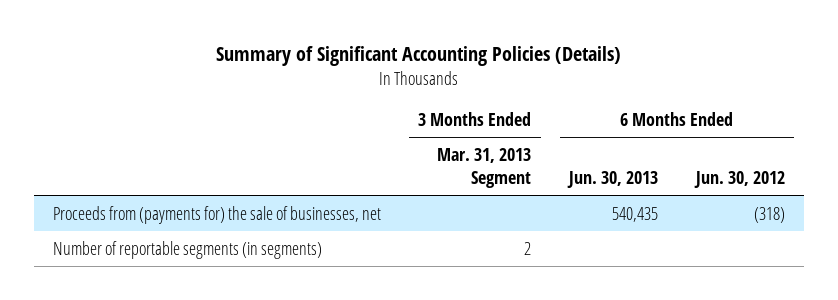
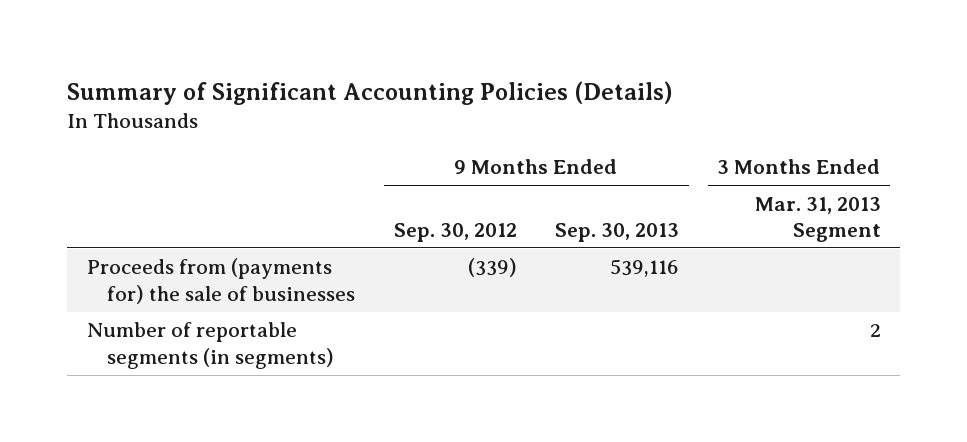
- | 3 Months Ended Mar. 31, 2013 Segment | 6 Months Ended Jun. 30, 2013 | 6 Months Ended Jun. 30, 2012
+ | 9 Months Ended Sep. 30, 2012 | 9 Months Ended Sep. 30, 2013 | 3 Months Ended Mar. 31, 2013 Segment
- Proceeds from (payments for) the sale of businesses, net | | 540,435 | (318)
+ Proceeds from (payments for) the sale of businesses | (339) | 539,116 |

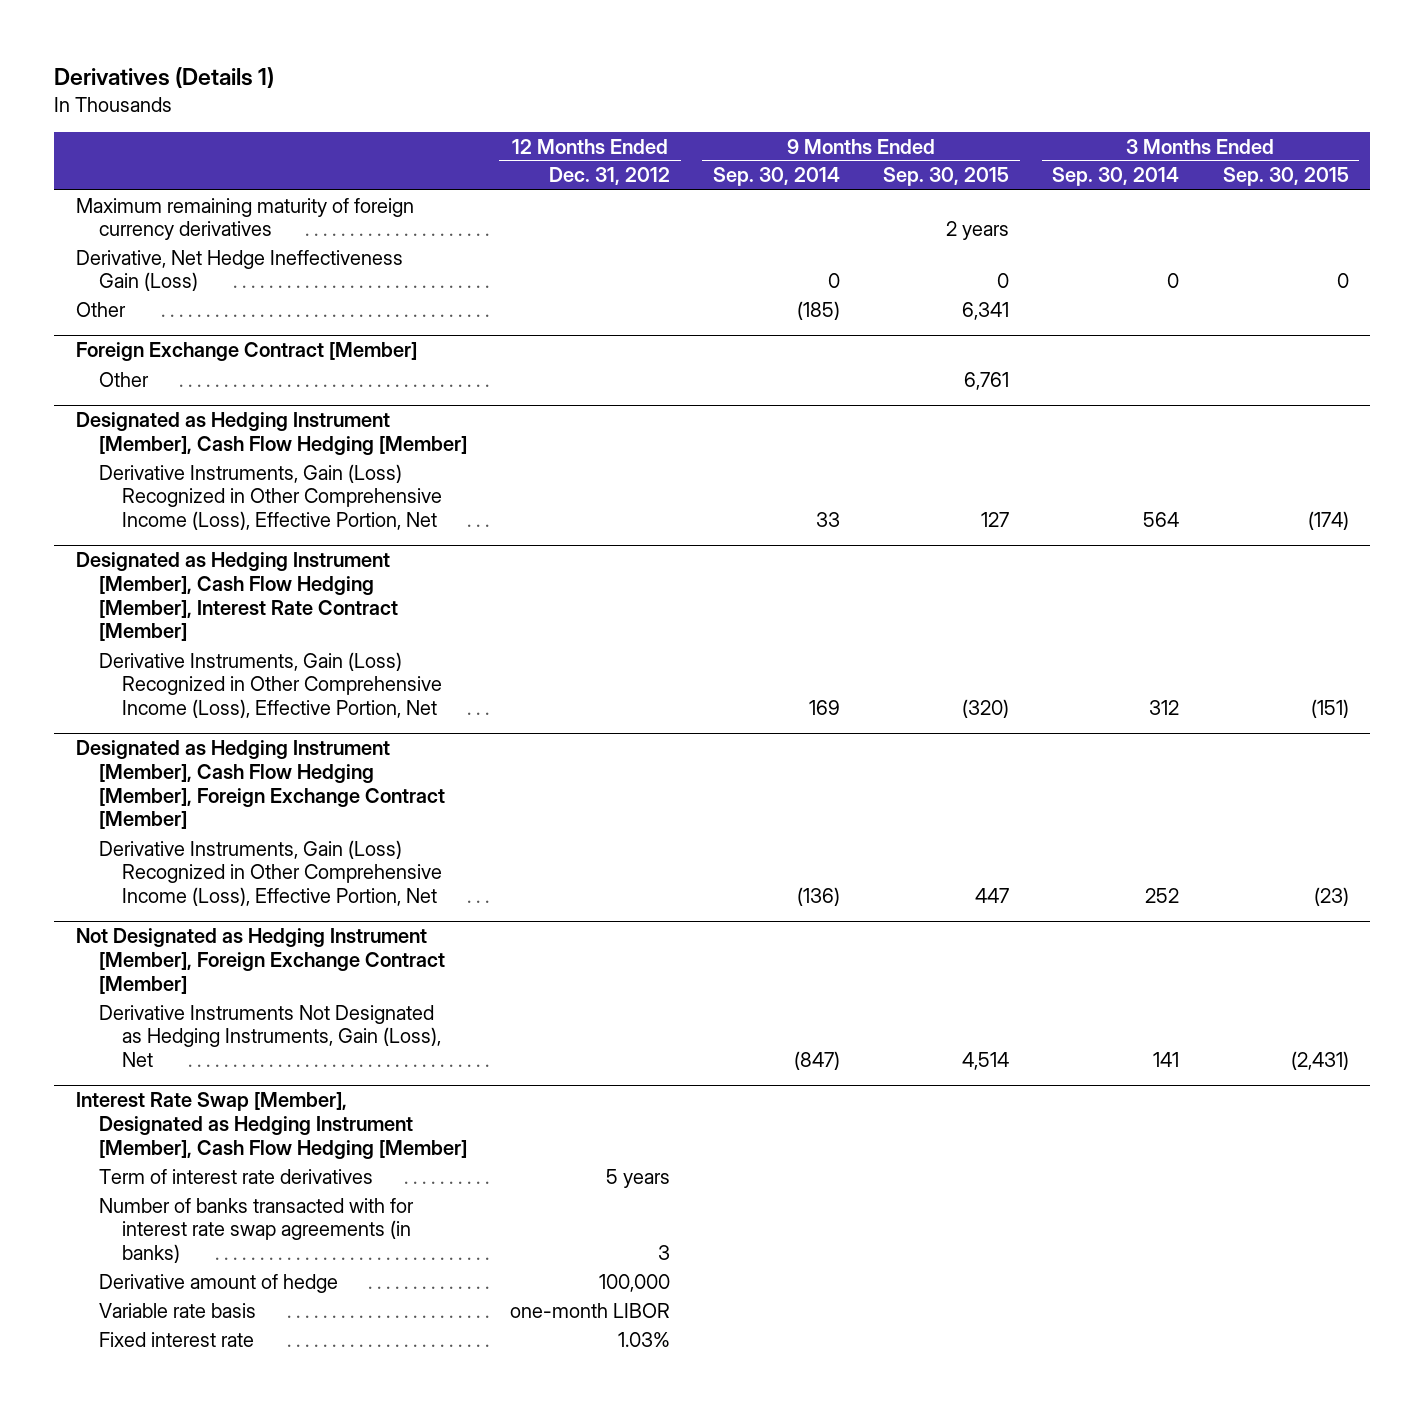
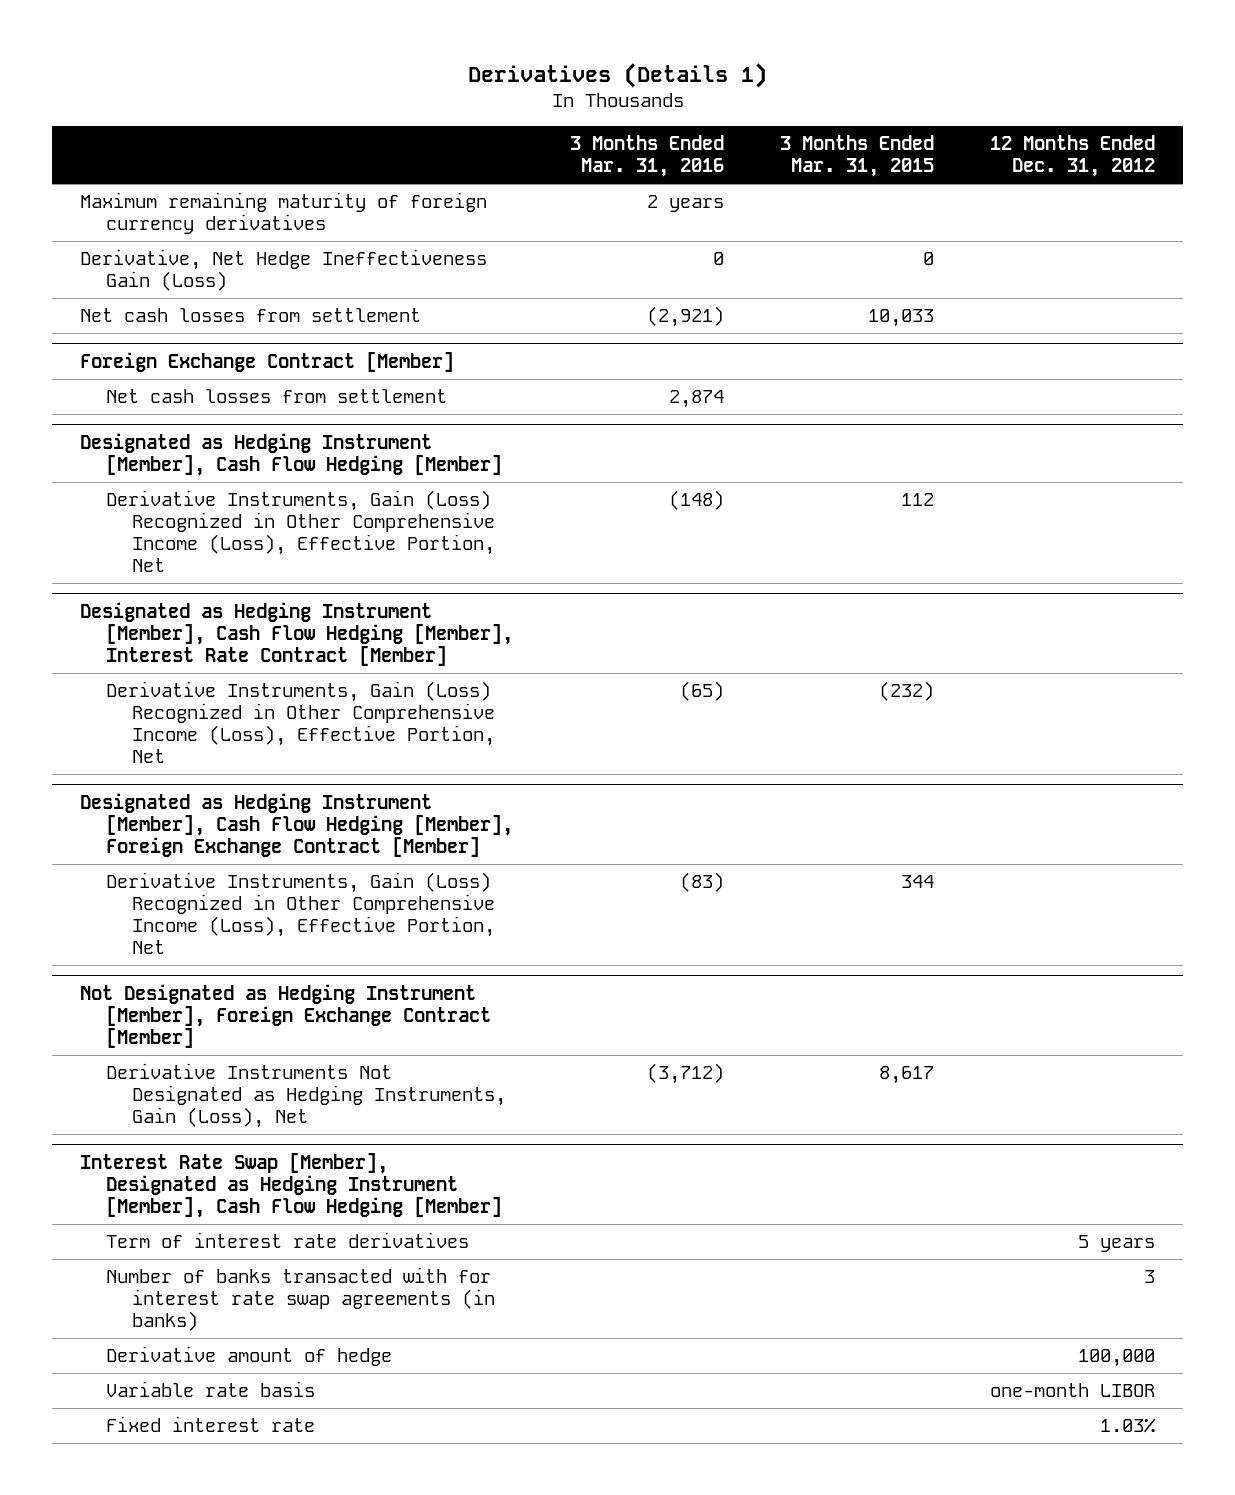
- | 12 Months Ended Dec. 31, 2012 | 9 Months Ended Sep. 30, 2014 | 9 Months Ended Sep. 30, 2015 | 3 Months Ended Sep. 30, 2014 | 3 Months Ended Sep. 30, 2015
+ | 3 Months Ended Mar. 31, 2016 | 3 Months Ended Mar. 31, 2015 | 12 Months Ended Dec. 31, 2012
- Other | | (185) | 6,341 | |
+ Net cash losses from settlement | (2,921) | 10,033 |
@ Foreign Exchange Contract [Member]
- Other | | | 6,761 | |
+ Net cash losses from settlement | 2,874 | |

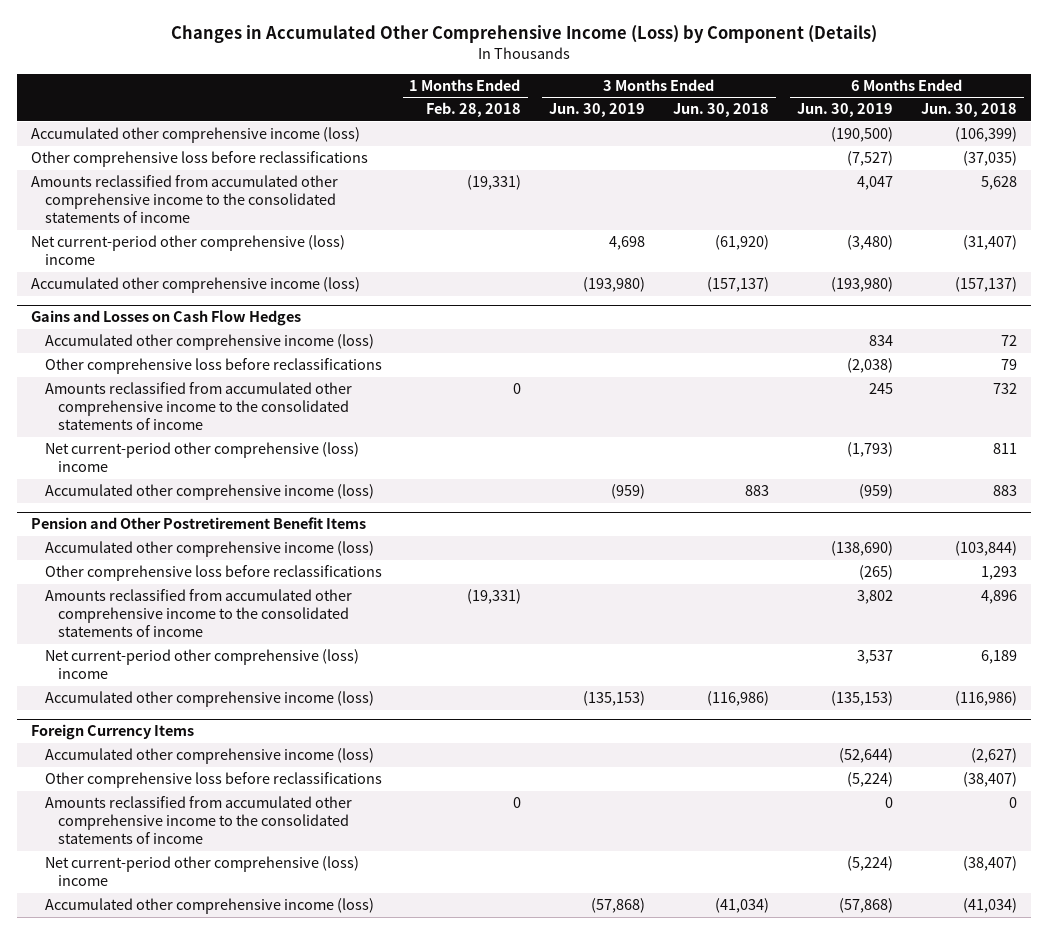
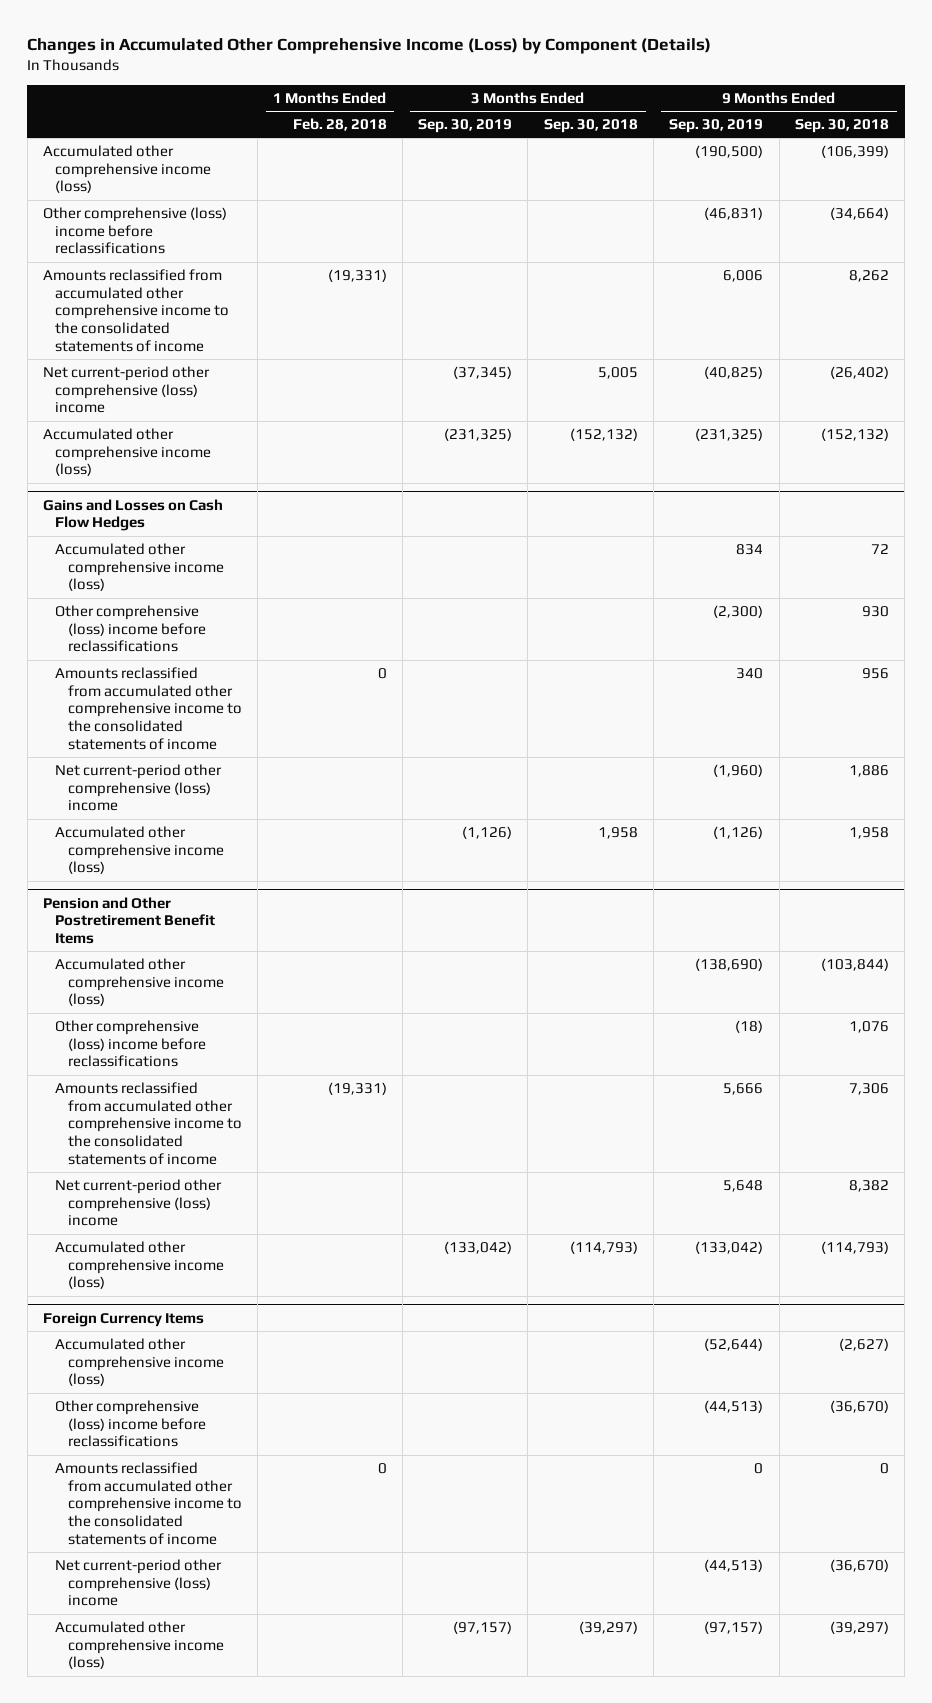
- | 1 Months Ended Feb. 28, 2018 | 3 Months Ended Jun. 30, 2019 | 3 Months Ended Jun. 30, 2018 | 6 Months Ended Jun. 30, 2019 | 6 Months Ended Jun. 30, 2018
+ | 1 Months Ended Feb. 28, 2018 | 3 Months Ended Sep. 30, 2019 | 3 Months Ended Sep. 30, 2018 | 9 Months Ended Sep. 30, 2019 | 9 Months Ended Sep. 30, 2018
- Other comprehensive loss before reclassifications | | | | (7,527) | (37,035)
+ Other comprehensive (loss) income before reclassifications | | | | (46,831) | (34,664)
@ Gains and Losses on Cash Flow Hedges
- Other comprehensive loss before reclassifications | | | | (2,038) | 79
+ Other comprehensive (loss) income before reclassifications | | | | (2,300) | 930
@ Pension and Other Postretirement Benefit Items
- Other comprehensive loss before reclassifications | | | | (265) | 1,293
+ Other comprehensive (loss) income before reclassifications | | | | (18) | 1,076
@ Foreign Currency Items
- Other comprehensive loss before reclassifications | | | | (5,224) | (38,407)
+ Other comprehensive (loss) income before reclassifications | | | | (44,513) | (36,670)

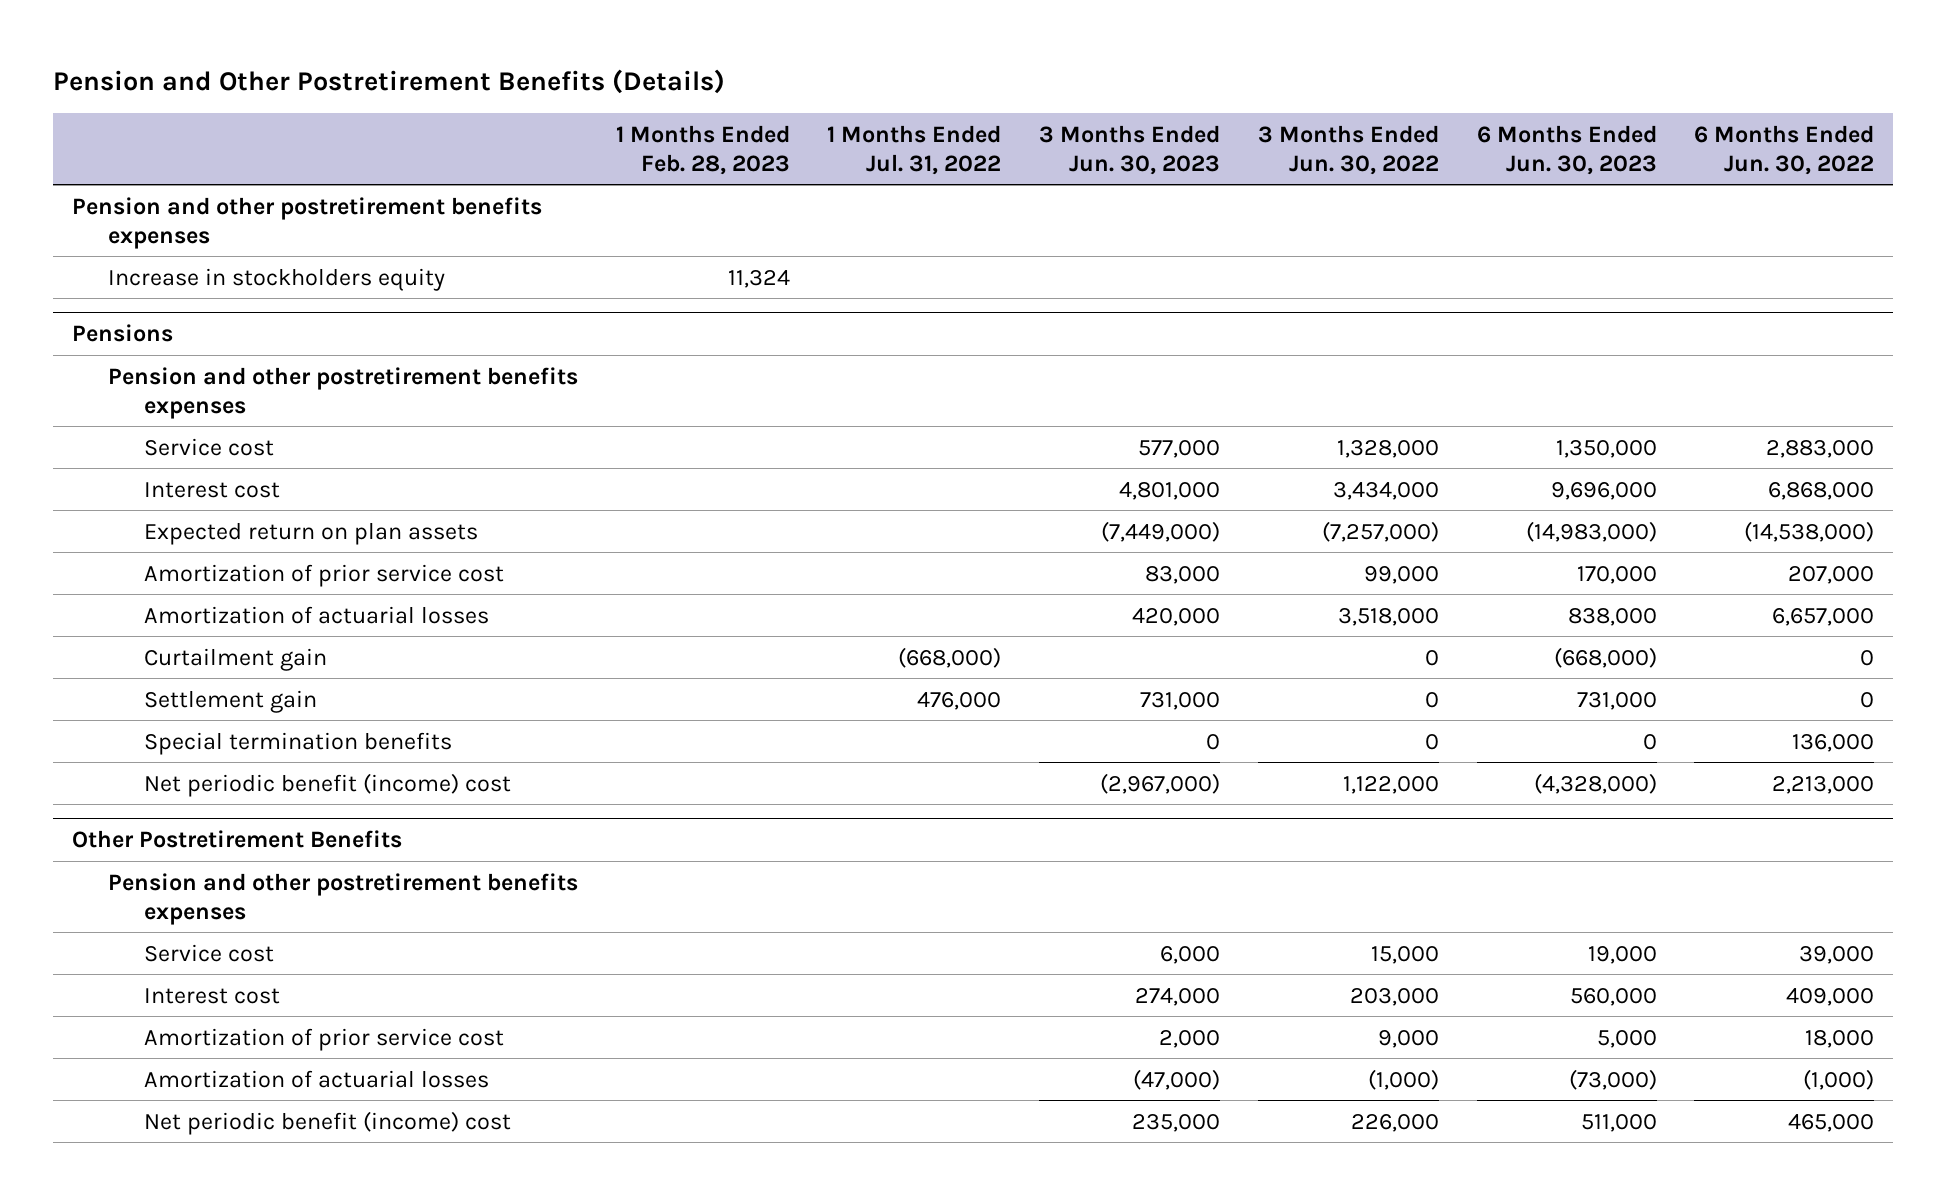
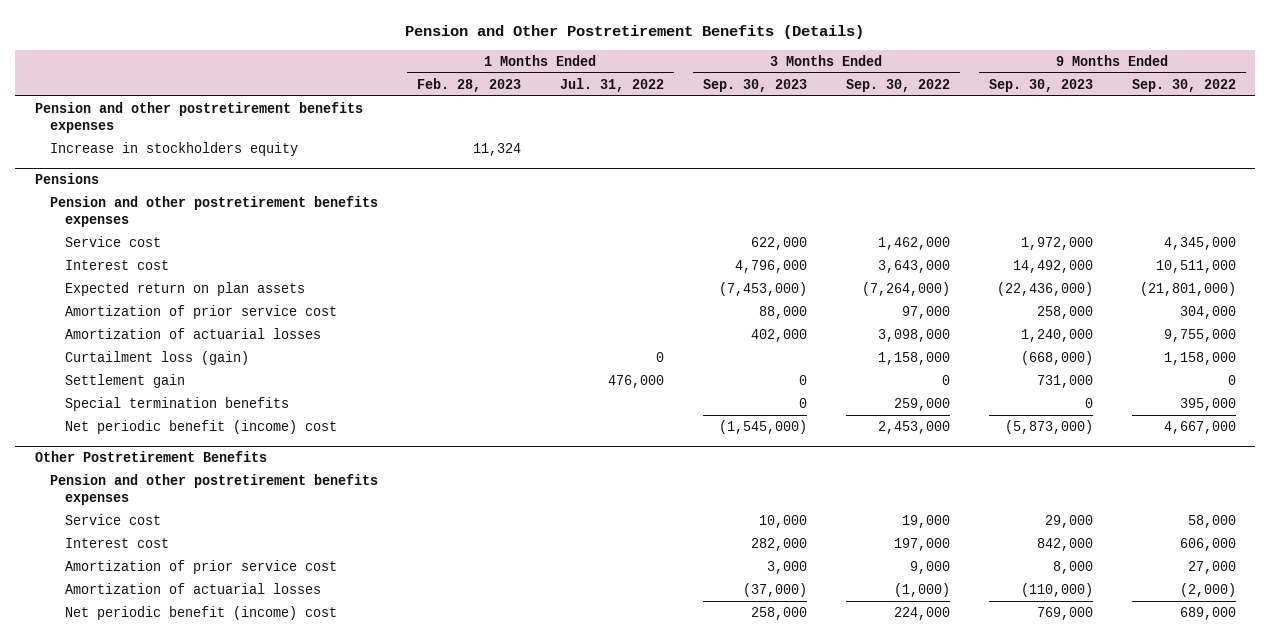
- | 1 Months Ended Feb. 28, 2023 | 1 Months Ended Jul. 31, 2022 | 3 Months Ended Jun. 30, 2023 | 3 Months Ended Jun. 30, 2022 | 6 Months Ended Jun. 30, 2023 | 6 Months Ended Jun. 30, 2022
+ | 1 Months Ended Feb. 28, 2023 | 1 Months Ended Jul. 31, 2022 | 3 Months Ended Sep. 30, 2023 | 3 Months Ended Sep. 30, 2022 | 9 Months Ended Sep. 30, 2023 | 9 Months Ended Sep. 30, 2022
@ Pensions
- Curtailment gain | | (668,000) | | 0 | (668,000) | 0
+ Curtailment loss (gain) | | 0 | | 1,158,000 | (668,000) | 1,158,000

